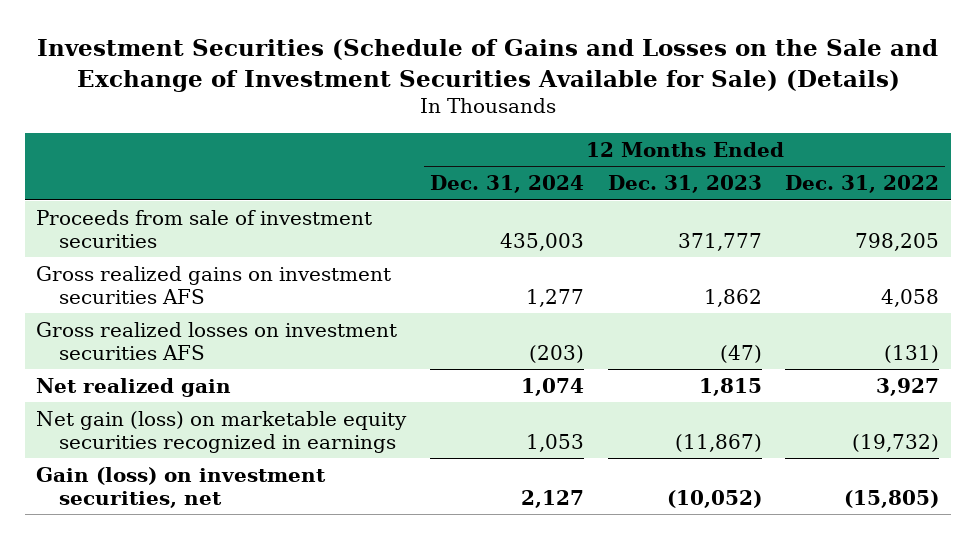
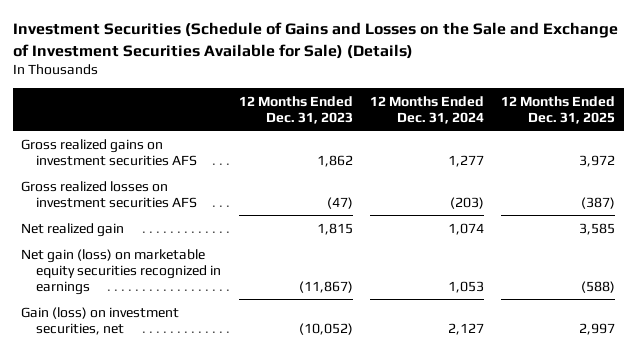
- | 12 Months Ended Dec. 31, 2024 | 12 Months Ended Dec. 31, 2023 | 12 Months Ended Dec. 31, 2022
+ | 12 Months Ended Dec. 31, 2023 | 12 Months Ended Dec. 31, 2024 | 12 Months Ended Dec. 31, 2025
- Proceeds from sale of investment securities | 435,003 | 371,777 | 798,205

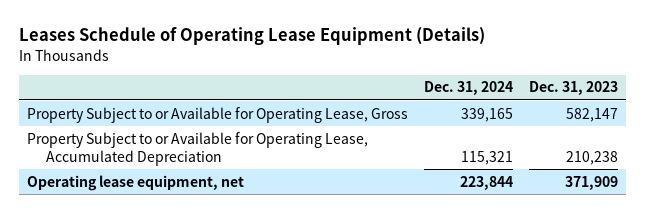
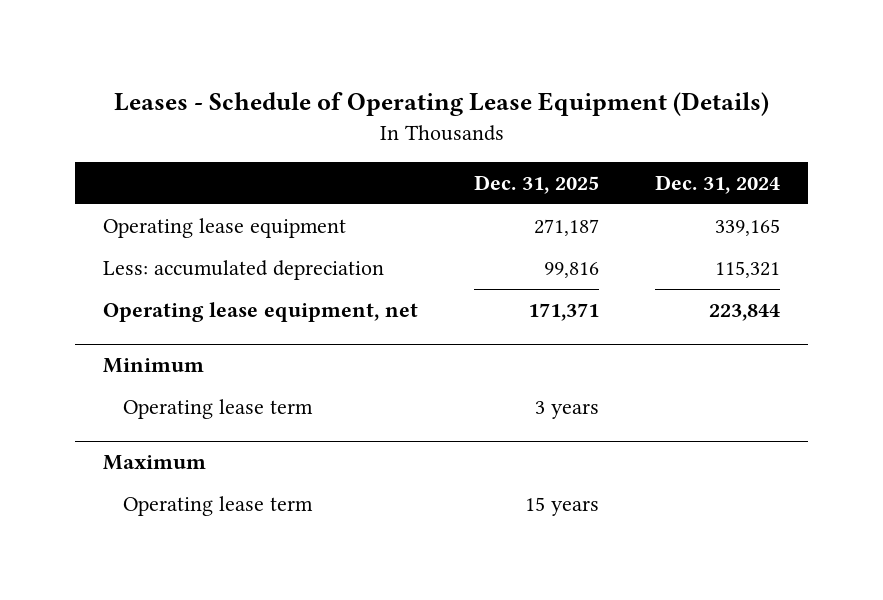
- Leases Schedule of Operating Lease Equipment (Details)
+ Leases - Schedule of Operating Lease Equipment (Details)
- | Dec. 31, 2024 | Dec. 31, 2023
+ | Dec. 31, 2025 | Dec. 31, 2024
- Property Subject to or Available for Operating Lease, Gross | 339,165 | 582,147
- Property Subject to or Available for Operating Lease, Accumulated Depreciation | 115,321 | 210,238
+ Operating lease equipment | 271,187 | 339,165
+ Less: accumulated depreciation | 99,816 | 115,321
+ Minimum
+ Operating lease term | 3 years |
+ Maximum
+ Operating lease term | 15 years |

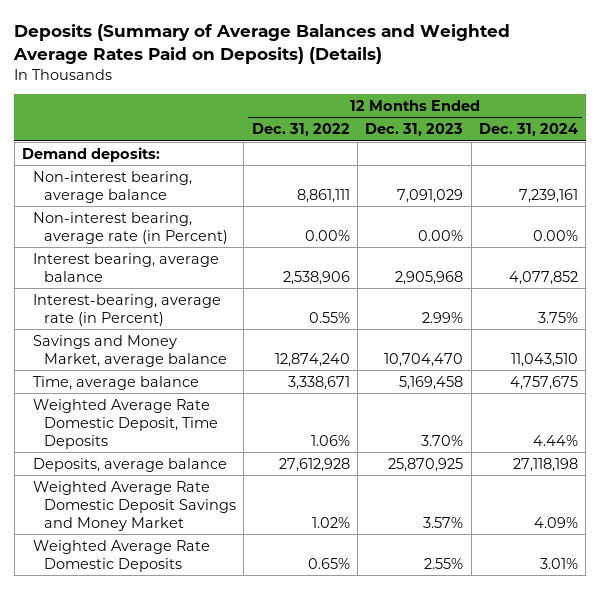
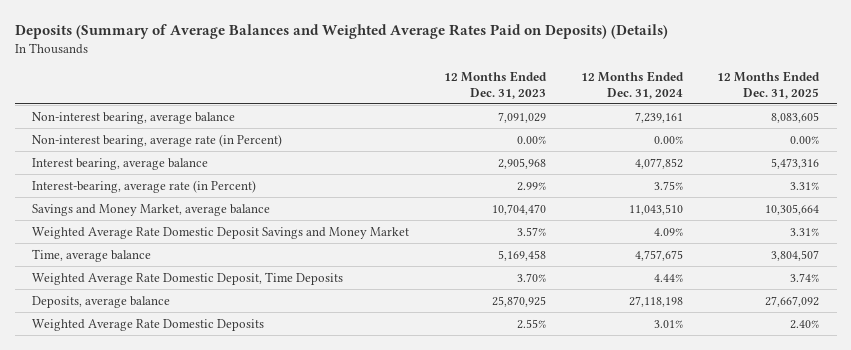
- | 12 Months Ended Dec. 31, 2022 | 12 Months Ended Dec. 31, 2023 | 12 Months Ended Dec. 31, 2024
+ | 12 Months Ended Dec. 31, 2023 | 12 Months Ended Dec. 31, 2024 | 12 Months Ended Dec. 31, 2025
- Demand deposits:
moved up: Weighted Average Rate Domestic Deposit Savings and Money Market | 3.57% | 4.09% | 3.31%

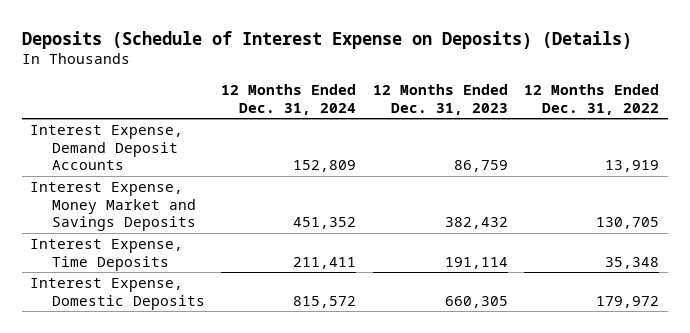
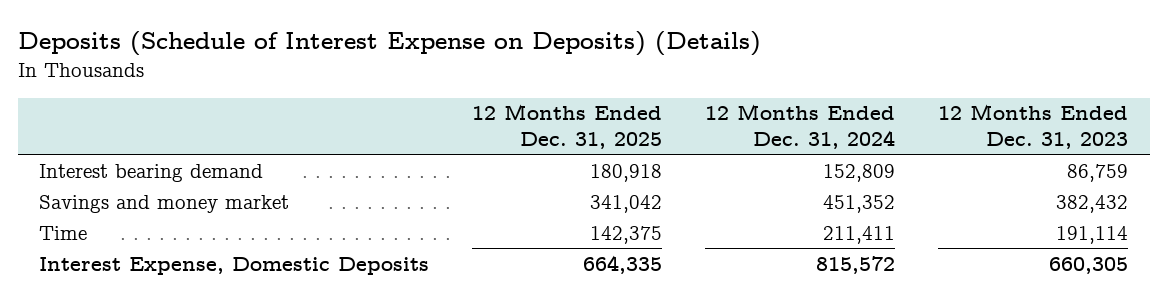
- | 12 Months Ended Dec. 31, 2024 | 12 Months Ended Dec. 31, 2023 | 12 Months Ended Dec. 31, 2022
+ | 12 Months Ended Dec. 31, 2025 | 12 Months Ended Dec. 31, 2024 | 12 Months Ended Dec. 31, 2023
- Interest Expense, Demand Deposit Accounts | 152,809 | 86,759 | 13,919
- Interest Expense, Money Market and Savings Deposits | 451,352 | 382,432 | 130,705
- Interest Expense, Time Deposits | 211,411 | 191,114 | 35,348
+ Interest bearing demand | 180,918 | 152,809 | 86,759
+ Savings and money market | 341,042 | 451,352 | 382,432
+ Time | 142,375 | 211,411 | 191,114

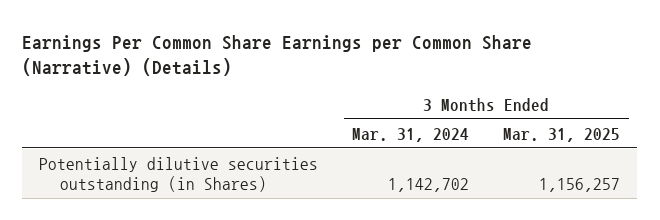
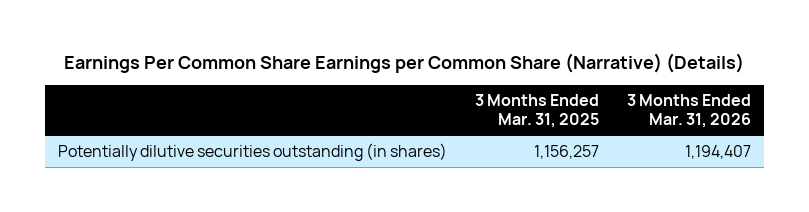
- | 3 Months Ended Mar. 31, 2024 | 3 Months Ended Mar. 31, 2025
+ | 3 Months Ended Mar. 31, 2025 | 3 Months Ended Mar. 31, 2026
- Potentially dilutive securities outstanding (in Shares) | 1,142,702 | 1,156,257
+ Potentially dilutive securities outstanding (in shares) | 1,156,257 | 1,194,407

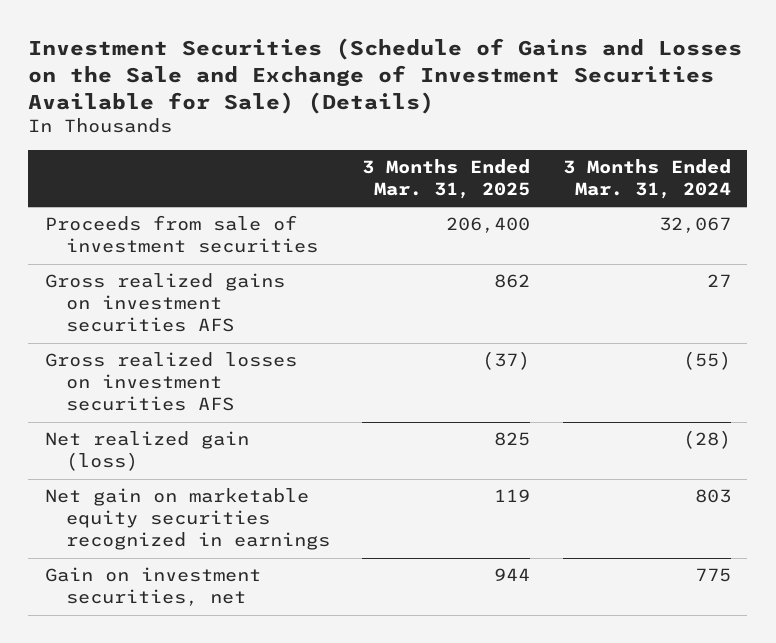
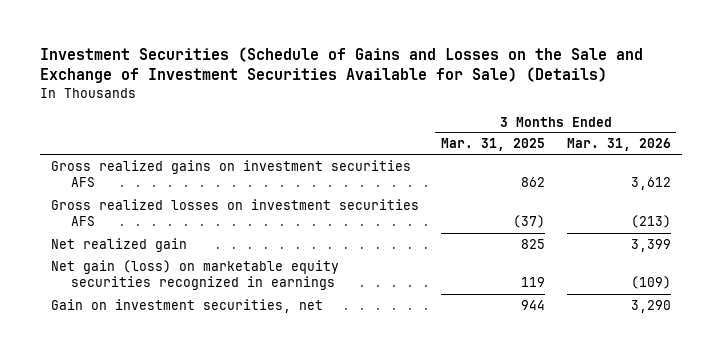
- | 3 Months Ended Mar. 31, 2025 | 3 Months Ended Mar. 31, 2024
+ | 3 Months Ended Mar. 31, 2025 | 3 Months Ended Mar. 31, 2026
- Proceeds from sale of investment securities | 206,400 | 32,067
- Net realized gain (loss) | 825 | (28)
- Net gain on marketable equity securities recognized in earnings | 119 | 803
+ Net realized gain | 825 | 3,399
+ Net gain (loss) on marketable equity securities recognized in earnings | 119 | (109)

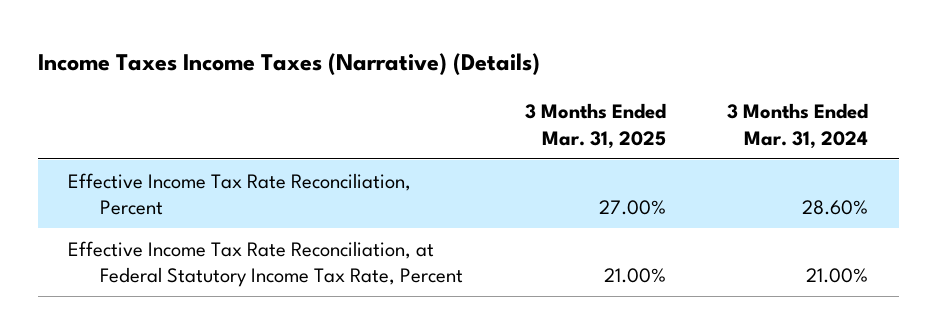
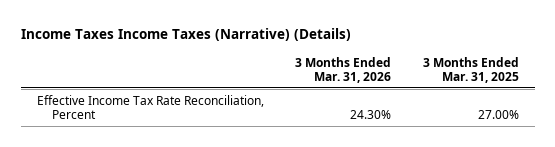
- | 3 Months Ended Mar. 31, 2025 | 3 Months Ended Mar. 31, 2024
+ | 3 Months Ended Mar. 31, 2026 | 3 Months Ended Mar. 31, 2025
- Effective Income Tax Rate Reconciliation, at Federal Statutory Income Tax Rate, Percent | 21.00% | 21.00%

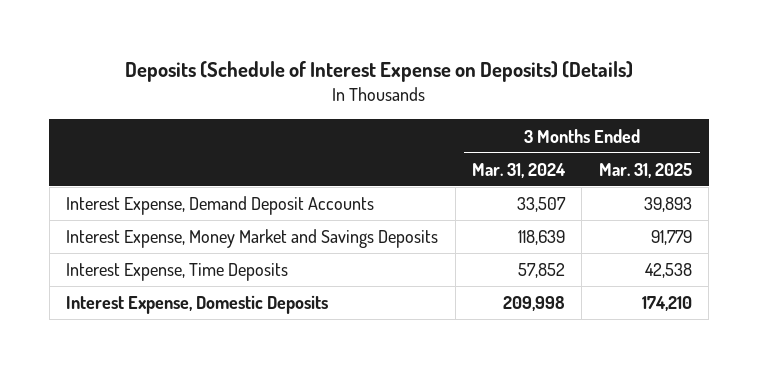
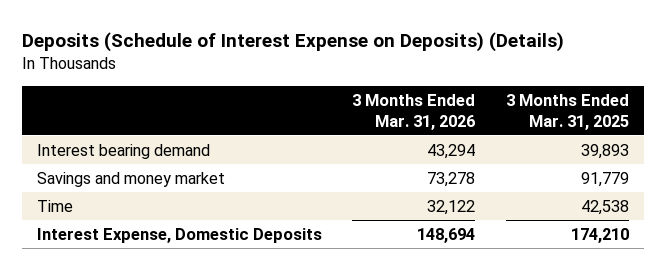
- | 3 Months Ended Mar. 31, 2024 | 3 Months Ended Mar. 31, 2025
+ | 3 Months Ended Mar. 31, 2026 | 3 Months Ended Mar. 31, 2025
- Interest Expense, Demand Deposit Accounts | 33,507 | 39,893
- Interest Expense, Money Market and Savings Deposits | 118,639 | 91,779
- Interest Expense, Time Deposits | 57,852 | 42,538
+ Interest bearing demand | 43,294 | 39,893
+ Savings and money market | 73,278 | 91,779
+ Time | 32,122 | 42,538

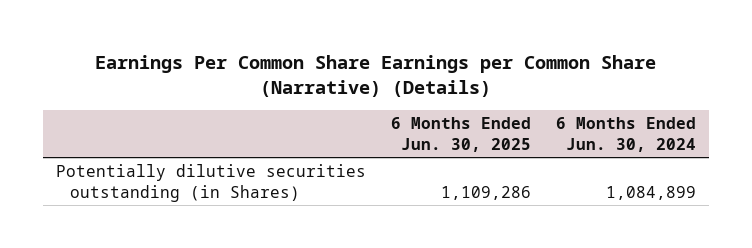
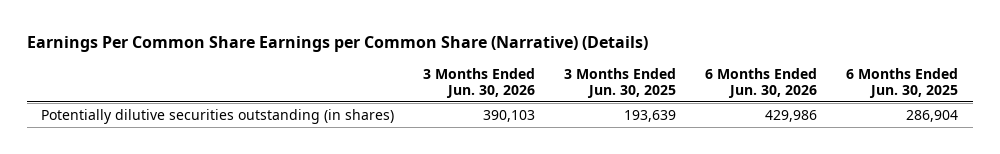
- | 6 Months Ended Jun. 30, 2025 | 6 Months Ended Jun. 30, 2024
+ | 3 Months Ended Jun. 30, 2026 | 3 Months Ended Jun. 30, 2025 | 6 Months Ended Jun. 30, 2026 | 6 Months Ended Jun. 30, 2025
- Potentially dilutive securities outstanding (in Shares) | 1,109,286 | 1,084,899
+ Potentially dilutive securities outstanding (in shares) | 390,103 | 193,639 | 429,986 | 286,904

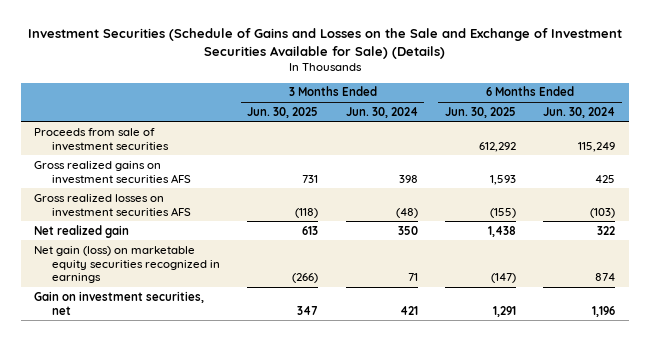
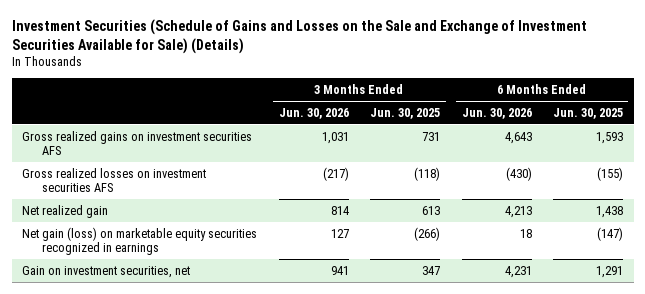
- | 3 Months Ended Jun. 30, 2025 | 3 Months Ended Jun. 30, 2024 | 6 Months Ended Jun. 30, 2025 | 6 Months Ended Jun. 30, 2024
+ | 3 Months Ended Jun. 30, 2026 | 3 Months Ended Jun. 30, 2025 | 6 Months Ended Jun. 30, 2026 | 6 Months Ended Jun. 30, 2025
- Proceeds from sale of investment securities | | | 612,292 | 115,249

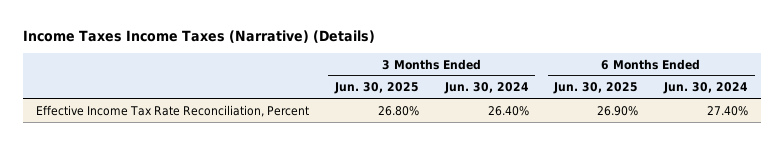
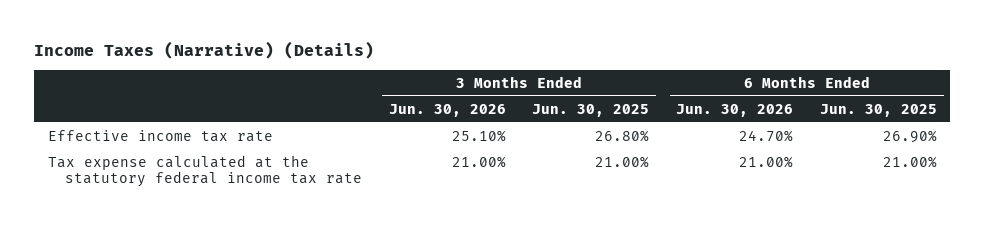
- Income Taxes Income Taxes (Narrative) (Details)
+ Income Taxes (Narrative) (Details)
- | 3 Months Ended Jun. 30, 2025 | 3 Months Ended Jun. 30, 2024 | 6 Months Ended Jun. 30, 2025 | 6 Months Ended Jun. 30, 2024
+ | 3 Months Ended Jun. 30, 2026 | 3 Months Ended Jun. 30, 2025 | 6 Months Ended Jun. 30, 2026 | 6 Months Ended Jun. 30, 2025
- Effective Income Tax Rate Reconciliation, Percent | 26.80% | 26.40% | 26.90% | 27.40%
+ Effective income tax rate | 25.10% | 26.80% | 24.70% | 26.90%
+ Tax expense calculated at the statutory federal income tax rate | 21.00% | 21.00% | 21.00% | 21.00%

